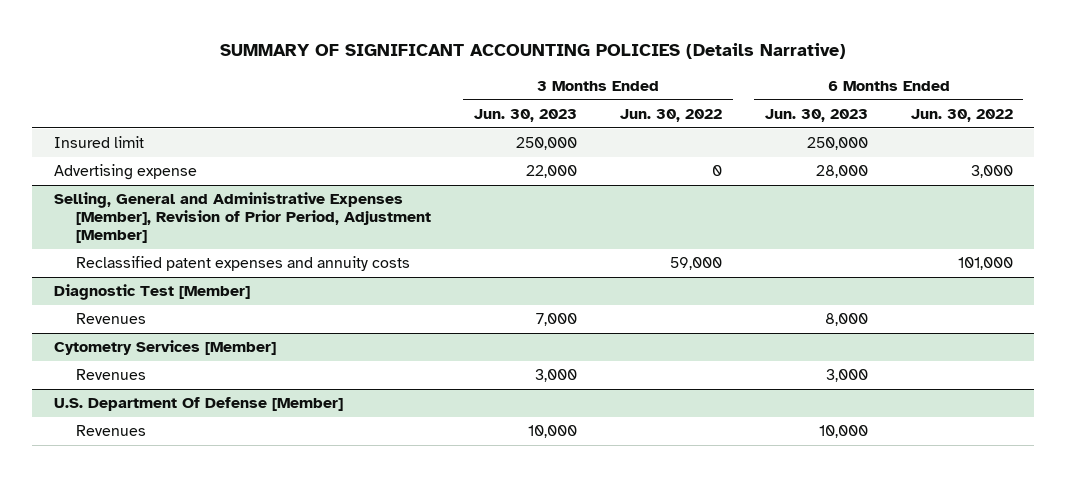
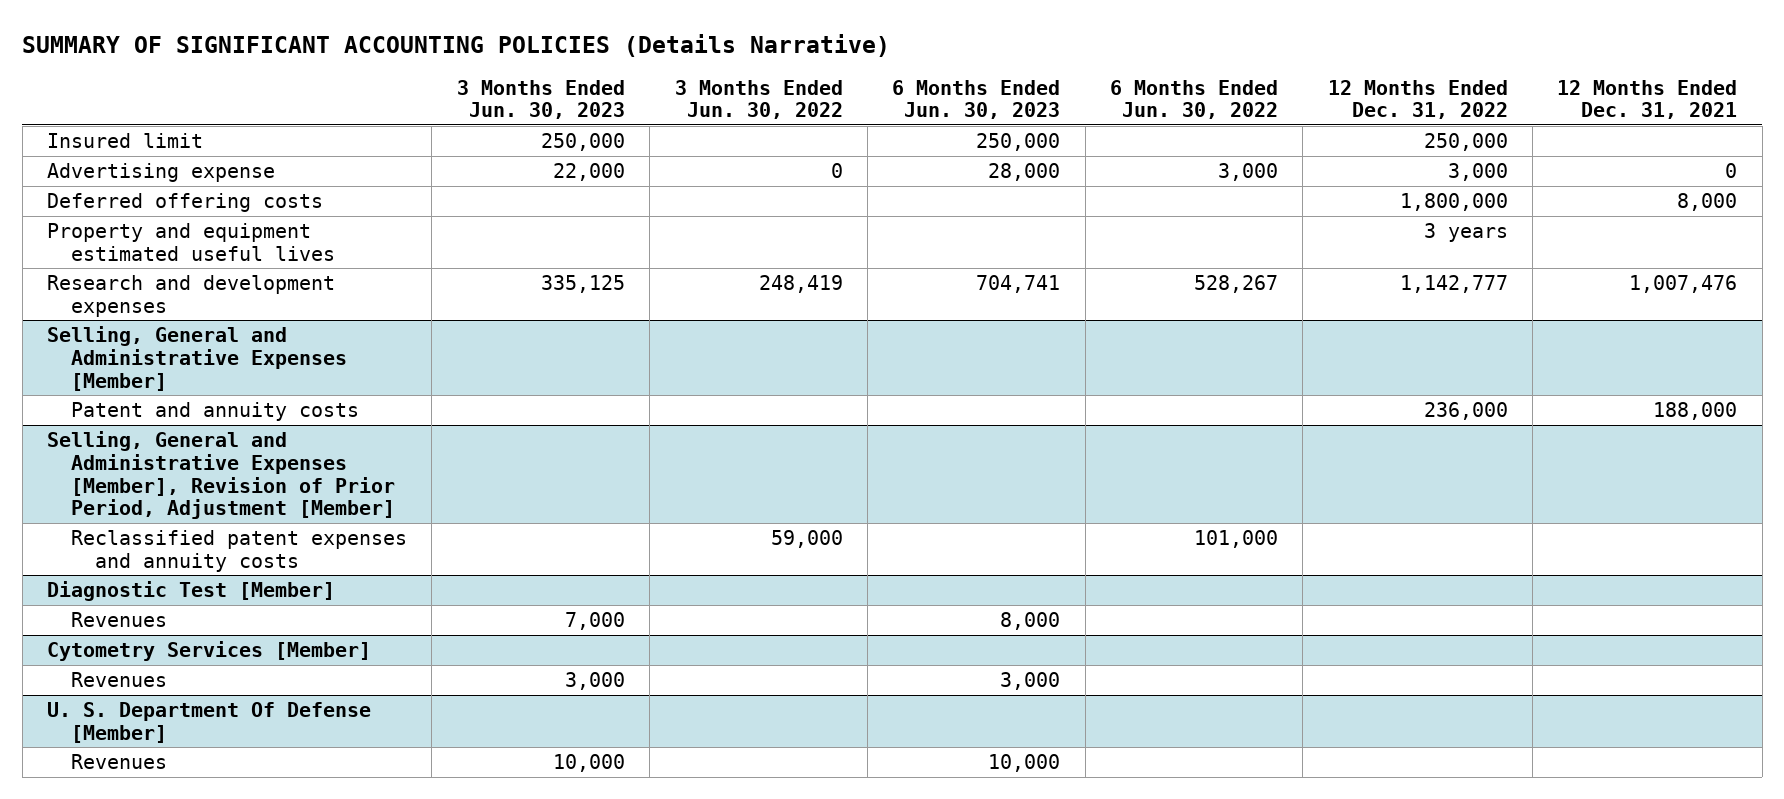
- | 3 Months Ended Jun. 30, 2023 | 3 Months Ended Jun. 30, 2022 | 6 Months Ended Jun. 30, 2023 | 6 Months Ended Jun. 30, 2022
+ | 3 Months Ended Jun. 30, 2023 | 3 Months Ended Jun. 30, 2022 | 6 Months Ended Jun. 30, 2023 | 6 Months Ended Jun. 30, 2022 | 12 Months Ended Dec. 31, 2022 | 12 Months Ended Dec. 31, 2021
+ Deferred offering costs | | | | | 1,800,000 | 8,000
+ Property and equipment estimated useful lives | | | | | 3 years |
+ Research and development expenses | 335,125 | 248,419 | 704,741 | 528,267 | 1,142,777 | 1,007,476
+ Selling, General and Administrative Expenses [Member]
+ Patent and annuity costs | | | | | 236,000 | 188,000
- U.S. Department Of Defense [Member]
+ U. S. Department Of Defense [Member]

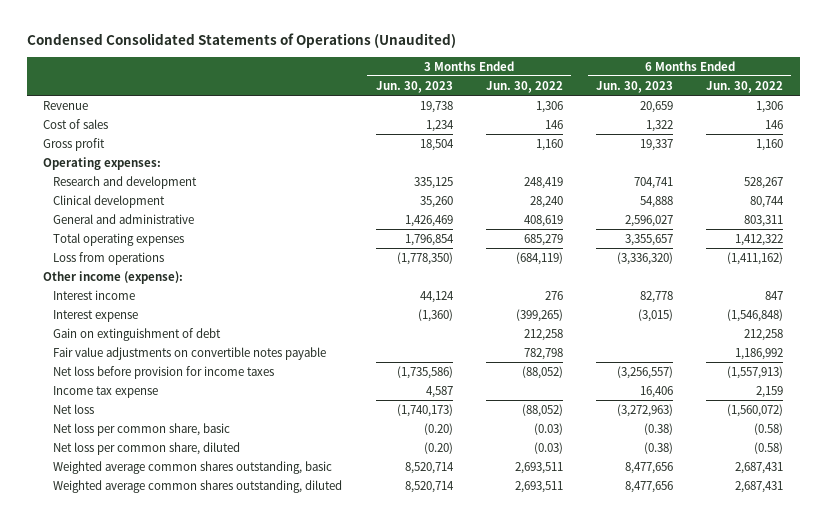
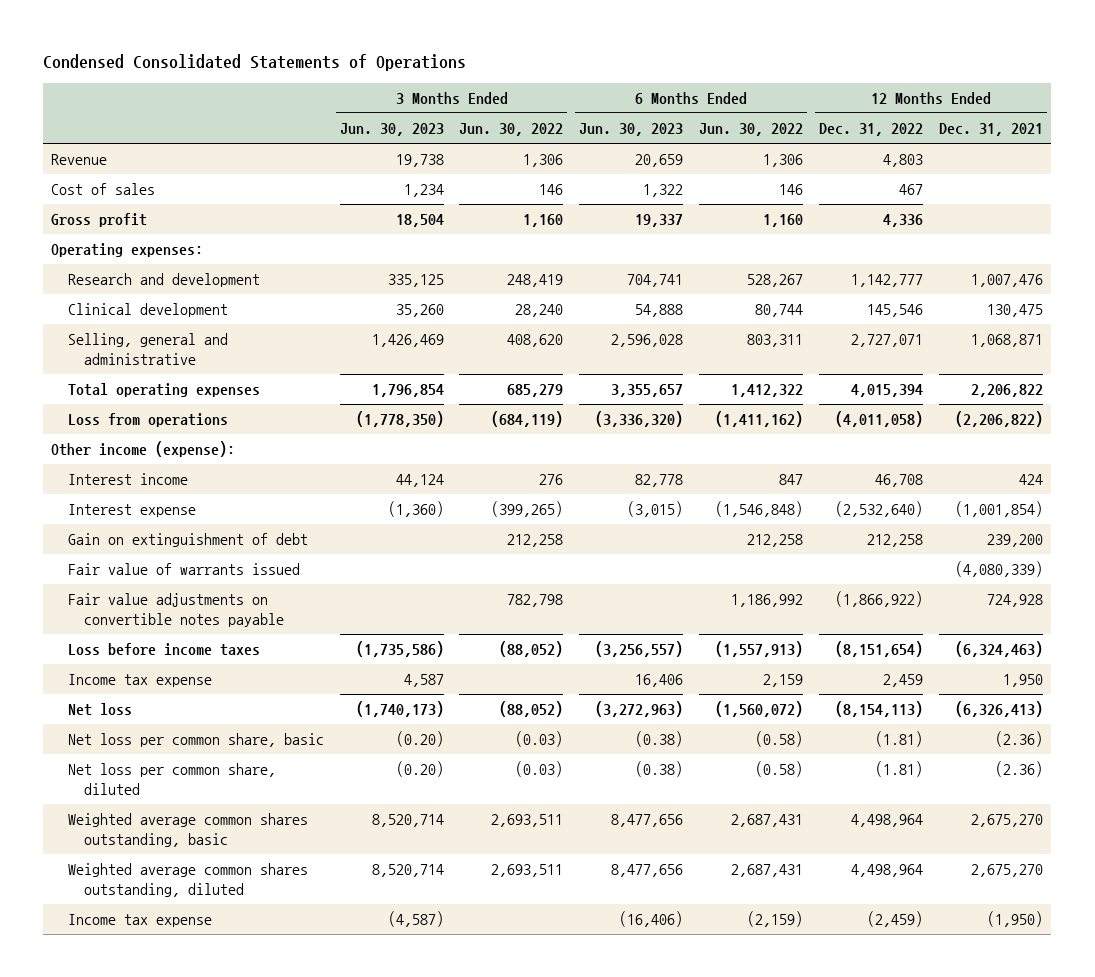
- Condensed Consolidated Statements of Operations (Unaudited)
+ Condensed Consolidated Statements of Operations
- | 3 Months Ended Jun. 30, 2023 | 3 Months Ended Jun. 30, 2022 | 6 Months Ended Jun. 30, 2023 | 6 Months Ended Jun. 30, 2022
+ | 3 Months Ended Jun. 30, 2023 | 3 Months Ended Jun. 30, 2022 | 6 Months Ended Jun. 30, 2023 | 6 Months Ended Jun. 30, 2022 | 12 Months Ended Dec. 31, 2022 | 12 Months Ended Dec. 31, 2021
- General and administrative | 1,426,469 | 408,619 | 2,596,027 | 803,311
+ Selling, general and administrative | 1,426,469 | 408,620 | 2,596,028 | 803,311 | 2,727,071 | 1,068,871
+ Fair value of warrants issued | | | | | | (4,080,339)
- Net loss before provision for income taxes | (1,735,586) | (88,052) | (3,256,557) | (1,557,913)
+ Loss before income taxes | (1,735,586) | (88,052) | (3,256,557) | (1,557,913) | (8,151,654) | (6,324,463)
+ Income tax expense | (4,587) | | (16,406) | (2,159) | (2,459) | (1,950)

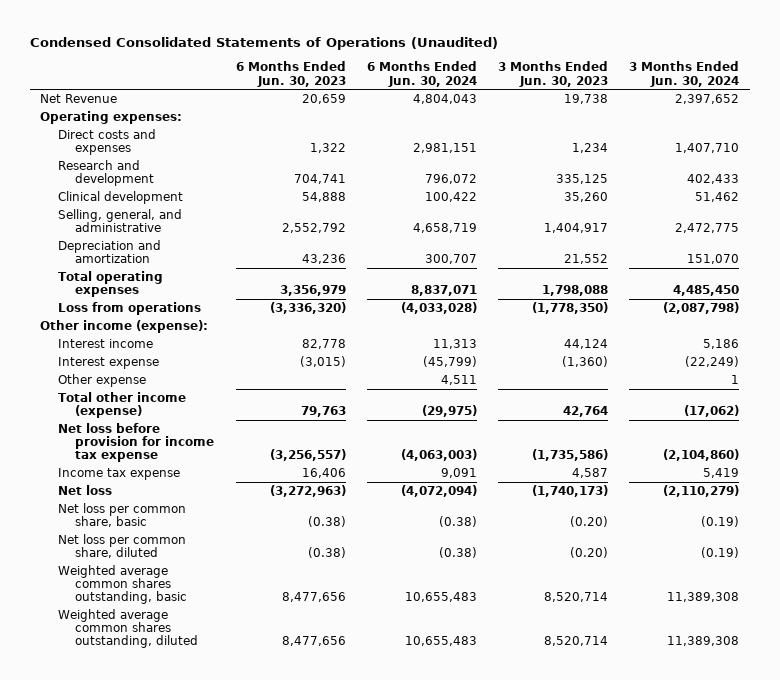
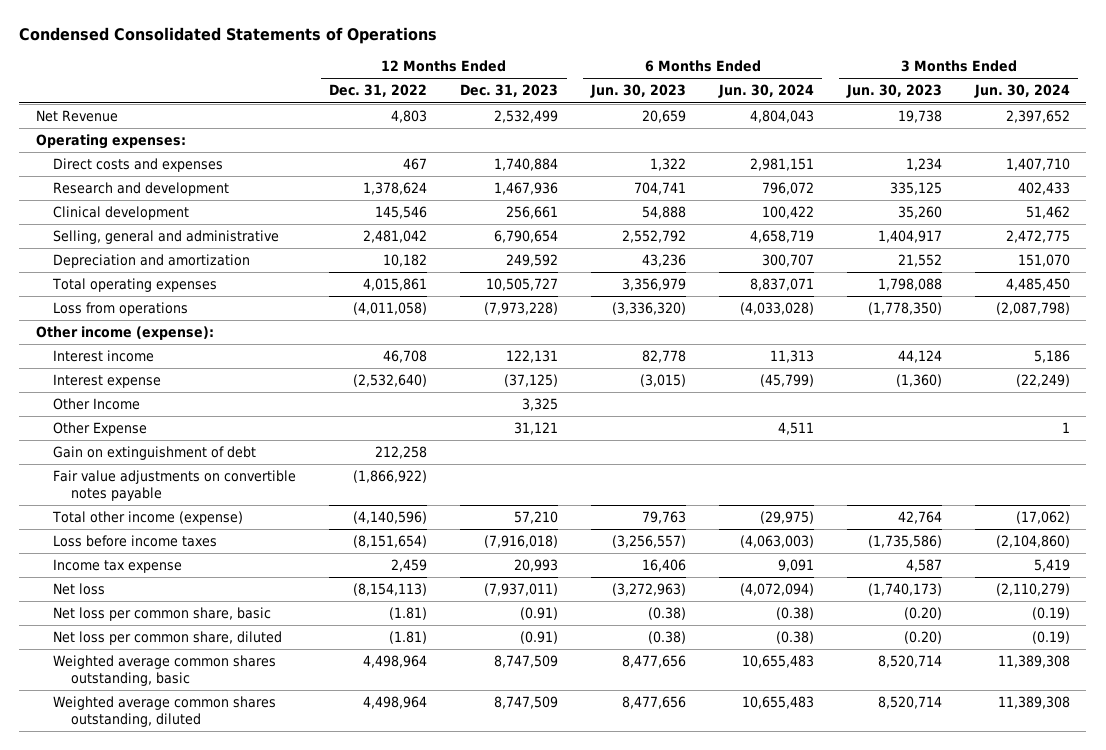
- Condensed Consolidated Statements of Operations (Unaudited)
+ Condensed Consolidated Statements of Operations
- | 6 Months Ended Jun. 30, 2023 | 6 Months Ended Jun. 30, 2024 | 3 Months Ended Jun. 30, 2023 | 3 Months Ended Jun. 30, 2024
+ | 12 Months Ended Dec. 31, 2022 | 12 Months Ended Dec. 31, 2023 | 6 Months Ended Jun. 30, 2023 | 6 Months Ended Jun. 30, 2024 | 3 Months Ended Jun. 30, 2023 | 3 Months Ended Jun. 30, 2024
- Selling, general, and administrative | 2,552,792 | 4,658,719 | 1,404,917 | 2,472,775
+ Selling, general and administrative | 2,481,042 | 6,790,654 | 2,552,792 | 4,658,719 | 1,404,917 | 2,472,775
- Other expense | | 4,511 | | 1
+ Other Income | | 3,325 | | | |
+ Other Expense | | 31,121 | | 4,511 | | 1
+ Gain on extinguishment of debt | 212,258 | | | | |
+ Fair value adjustments on convertible notes payable | (1,866,922) | | | | |
- Net loss before provision for income tax expense | (3,256,557) | (4,063,003) | (1,735,586) | (2,104,860)
+ Loss before income taxes | (8,151,654) | (7,916,018) | (3,256,557) | (4,063,003) | (1,735,586) | (2,104,860)

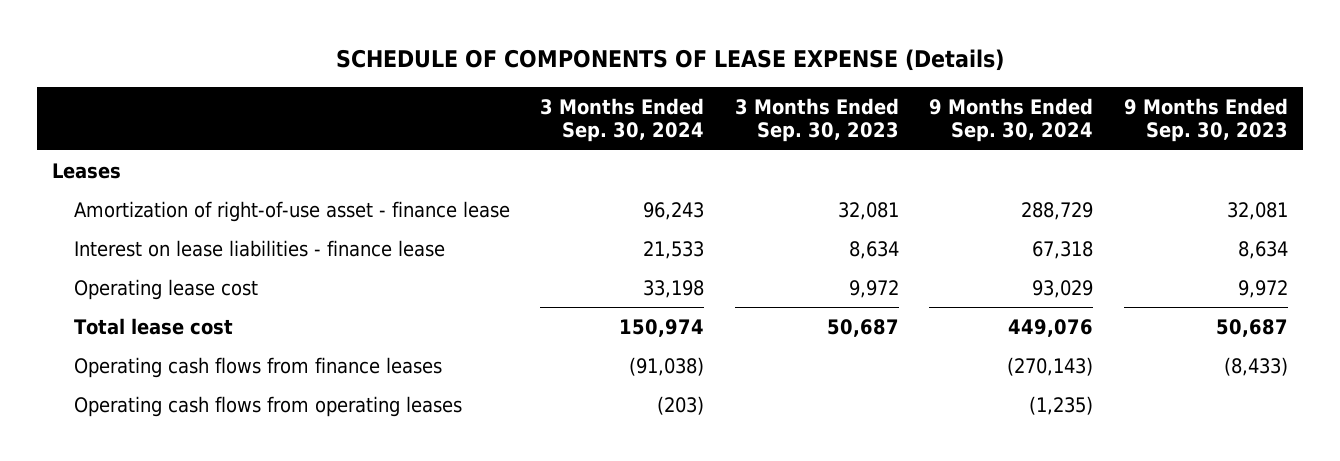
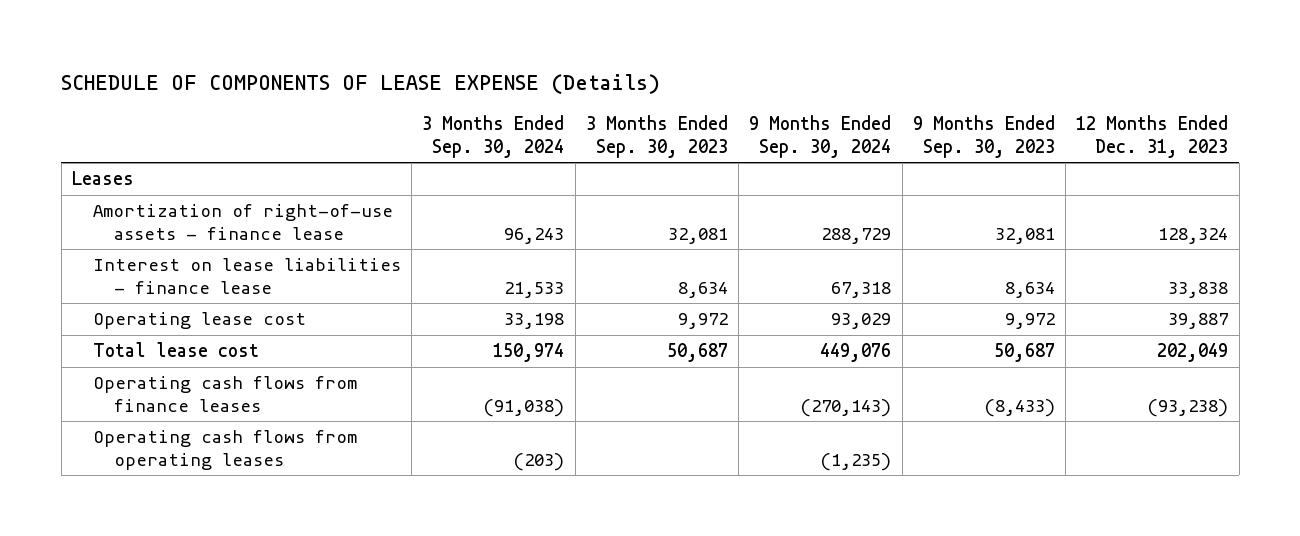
- | 3 Months Ended Sep. 30, 2024 | 3 Months Ended Sep. 30, 2023 | 9 Months Ended Sep. 30, 2024 | 9 Months Ended Sep. 30, 2023
+ | 3 Months Ended Sep. 30, 2024 | 3 Months Ended Sep. 30, 2023 | 9 Months Ended Sep. 30, 2024 | 9 Months Ended Sep. 30, 2023 | 12 Months Ended Dec. 31, 2023
- Amortization of right-of-use asset - finance lease | 96,243 | 32,081 | 288,729 | 32,081
+ Amortization of right-of-use assets - finance lease | 96,243 | 32,081 | 288,729 | 32,081 | 128,324

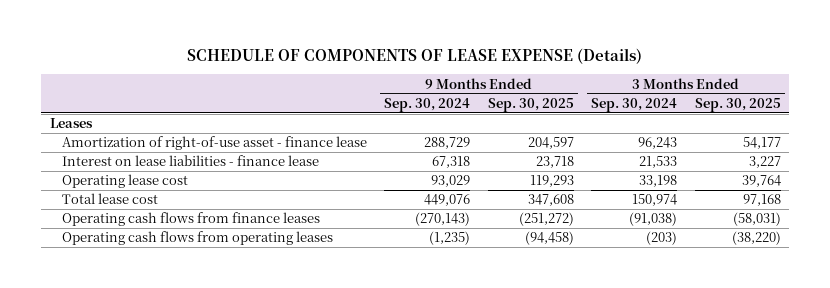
- | 3 Months Ended Sep. 30, 2024 | 3 Months Ended Sep. 30, 2023 | 9 Months Ended Sep. 30, 2024 | 9 Months Ended Sep. 30, 2023 | 12 Months Ended Dec. 31, 2023
+ | 9 Months Ended Sep. 30, 2024 | 9 Months Ended Sep. 30, 2025 | 3 Months Ended Sep. 30, 2024 | 3 Months Ended Sep. 30, 2025
- Amortization of right-of-use assets - finance lease | 96,243 | 32,081 | 288,729 | 32,081 | 128,324
+ Amortization of right-of-use asset - finance lease | 288,729 | 204,597 | 96,243 | 54,177

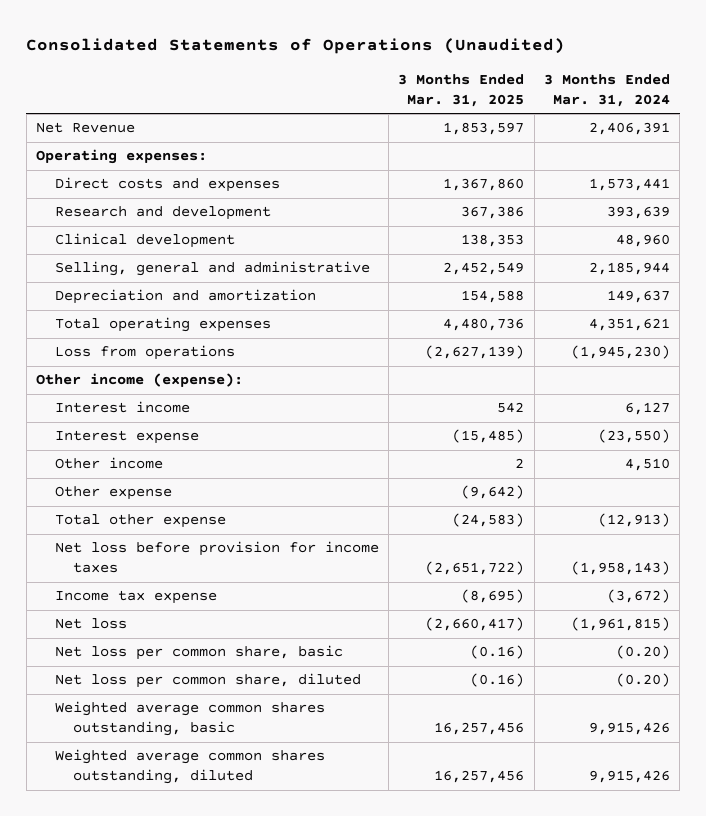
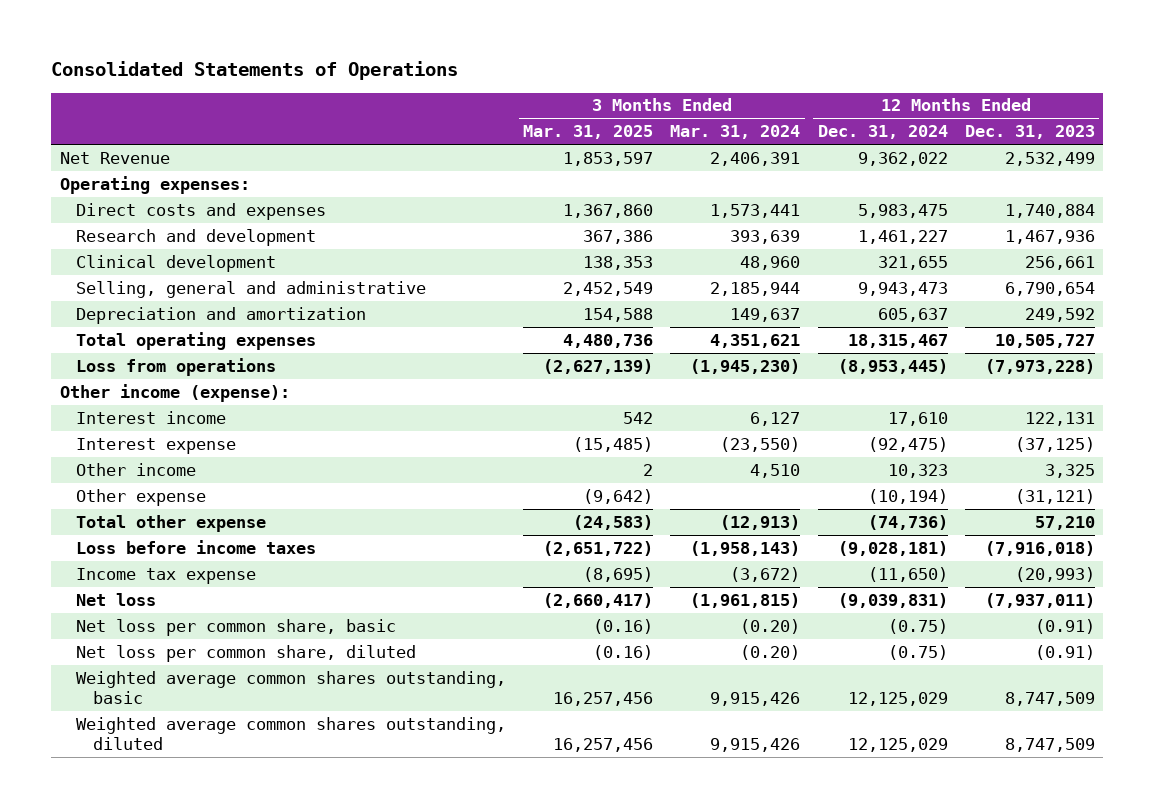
- Consolidated Statements of Operations (Unaudited)
+ Consolidated Statements of Operations
- | 3 Months Ended Mar. 31, 2025 | 3 Months Ended Mar. 31, 2024
+ | 3 Months Ended Mar. 31, 2025 | 3 Months Ended Mar. 31, 2024 | 12 Months Ended Dec. 31, 2024 | 12 Months Ended Dec. 31, 2023
- Net loss before provision for income taxes | (2,651,722) | (1,958,143)
+ Loss before income taxes | (2,651,722) | (1,958,143) | (9,028,181) | (7,916,018)

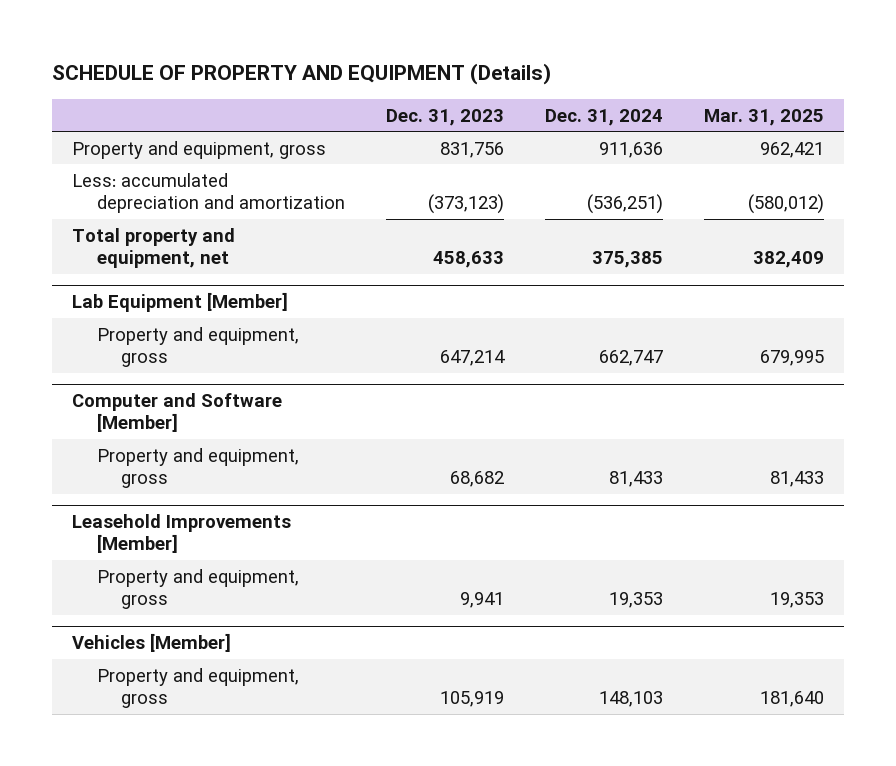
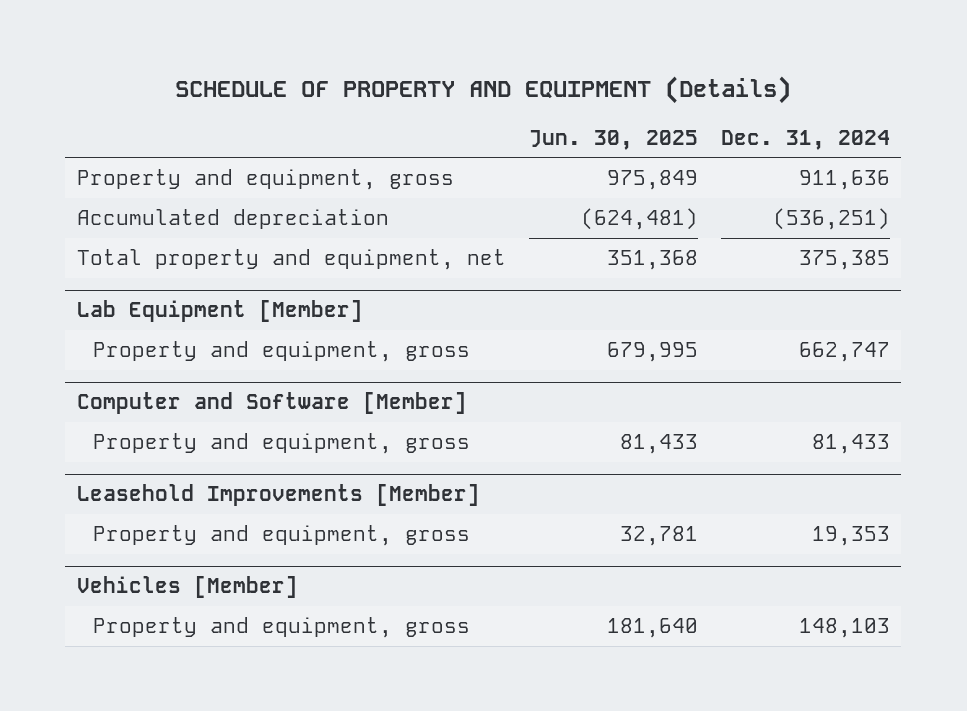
- | Dec. 31, 2023 | Dec. 31, 2024 | Mar. 31, 2025
+ | Jun. 30, 2025 | Dec. 31, 2024
- Less: accumulated depreciation and amortization | (373,123) | (536,251) | (580,012)
+ Accumulated depreciation | (624,481) | (536,251)

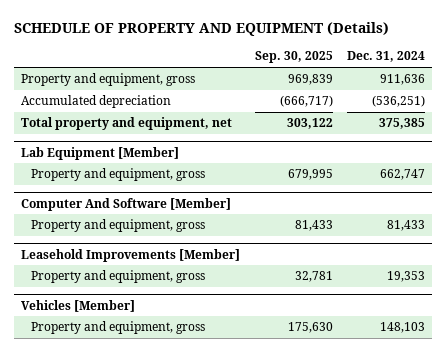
- | Jun. 30, 2025 | Dec. 31, 2024
+ | Sep. 30, 2025 | Dec. 31, 2024
- Computer and Software [Member]
+ Computer And Software [Member]

